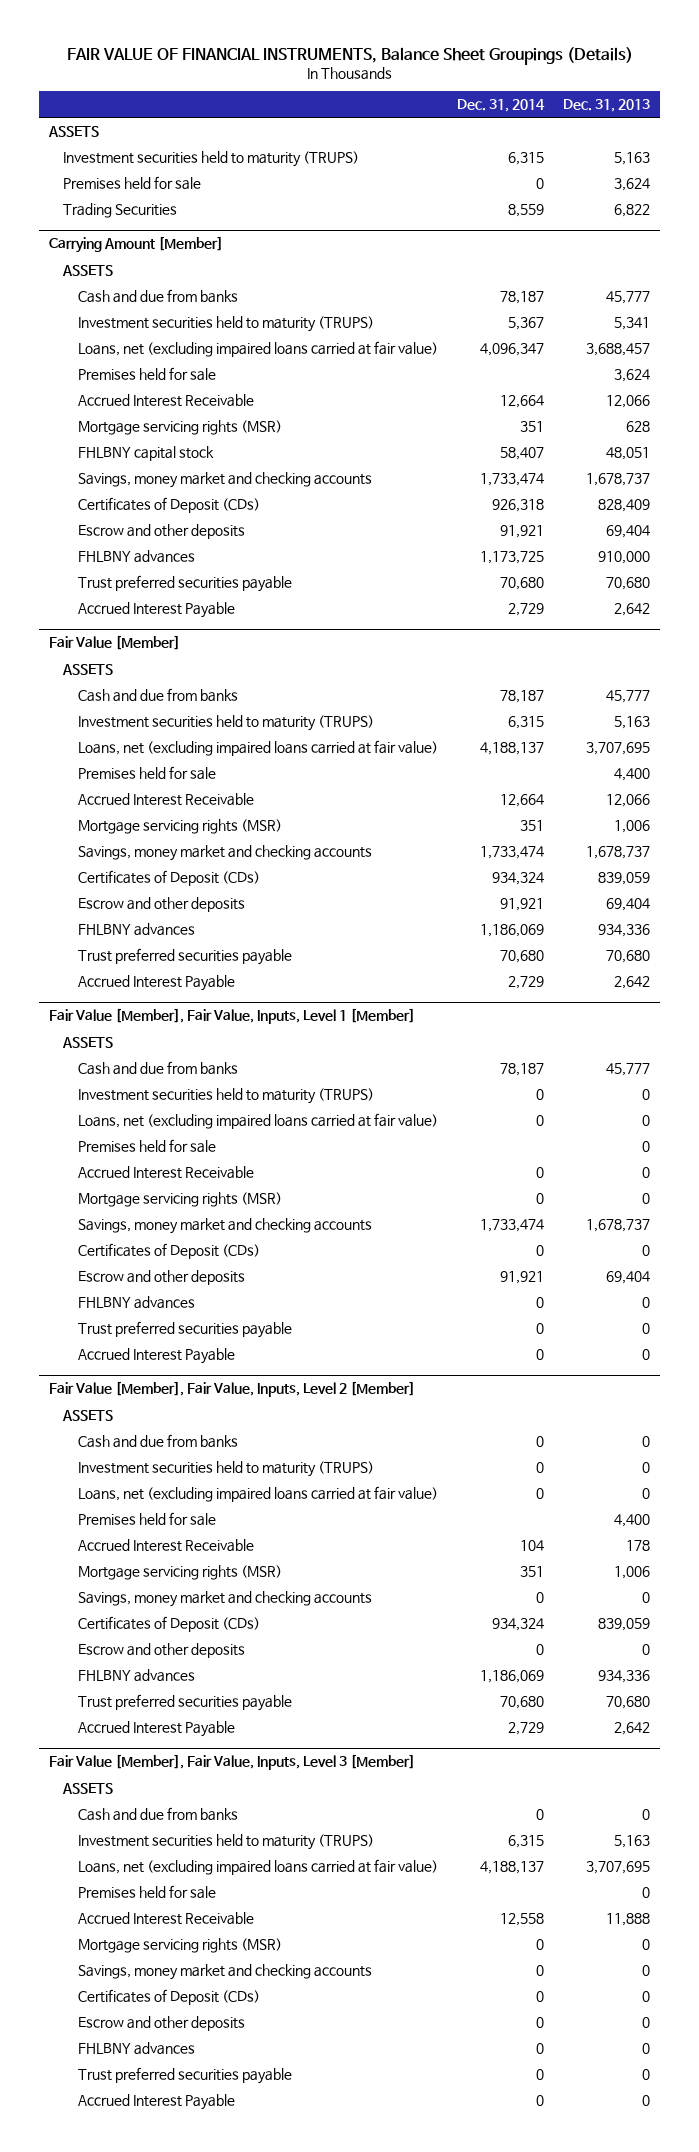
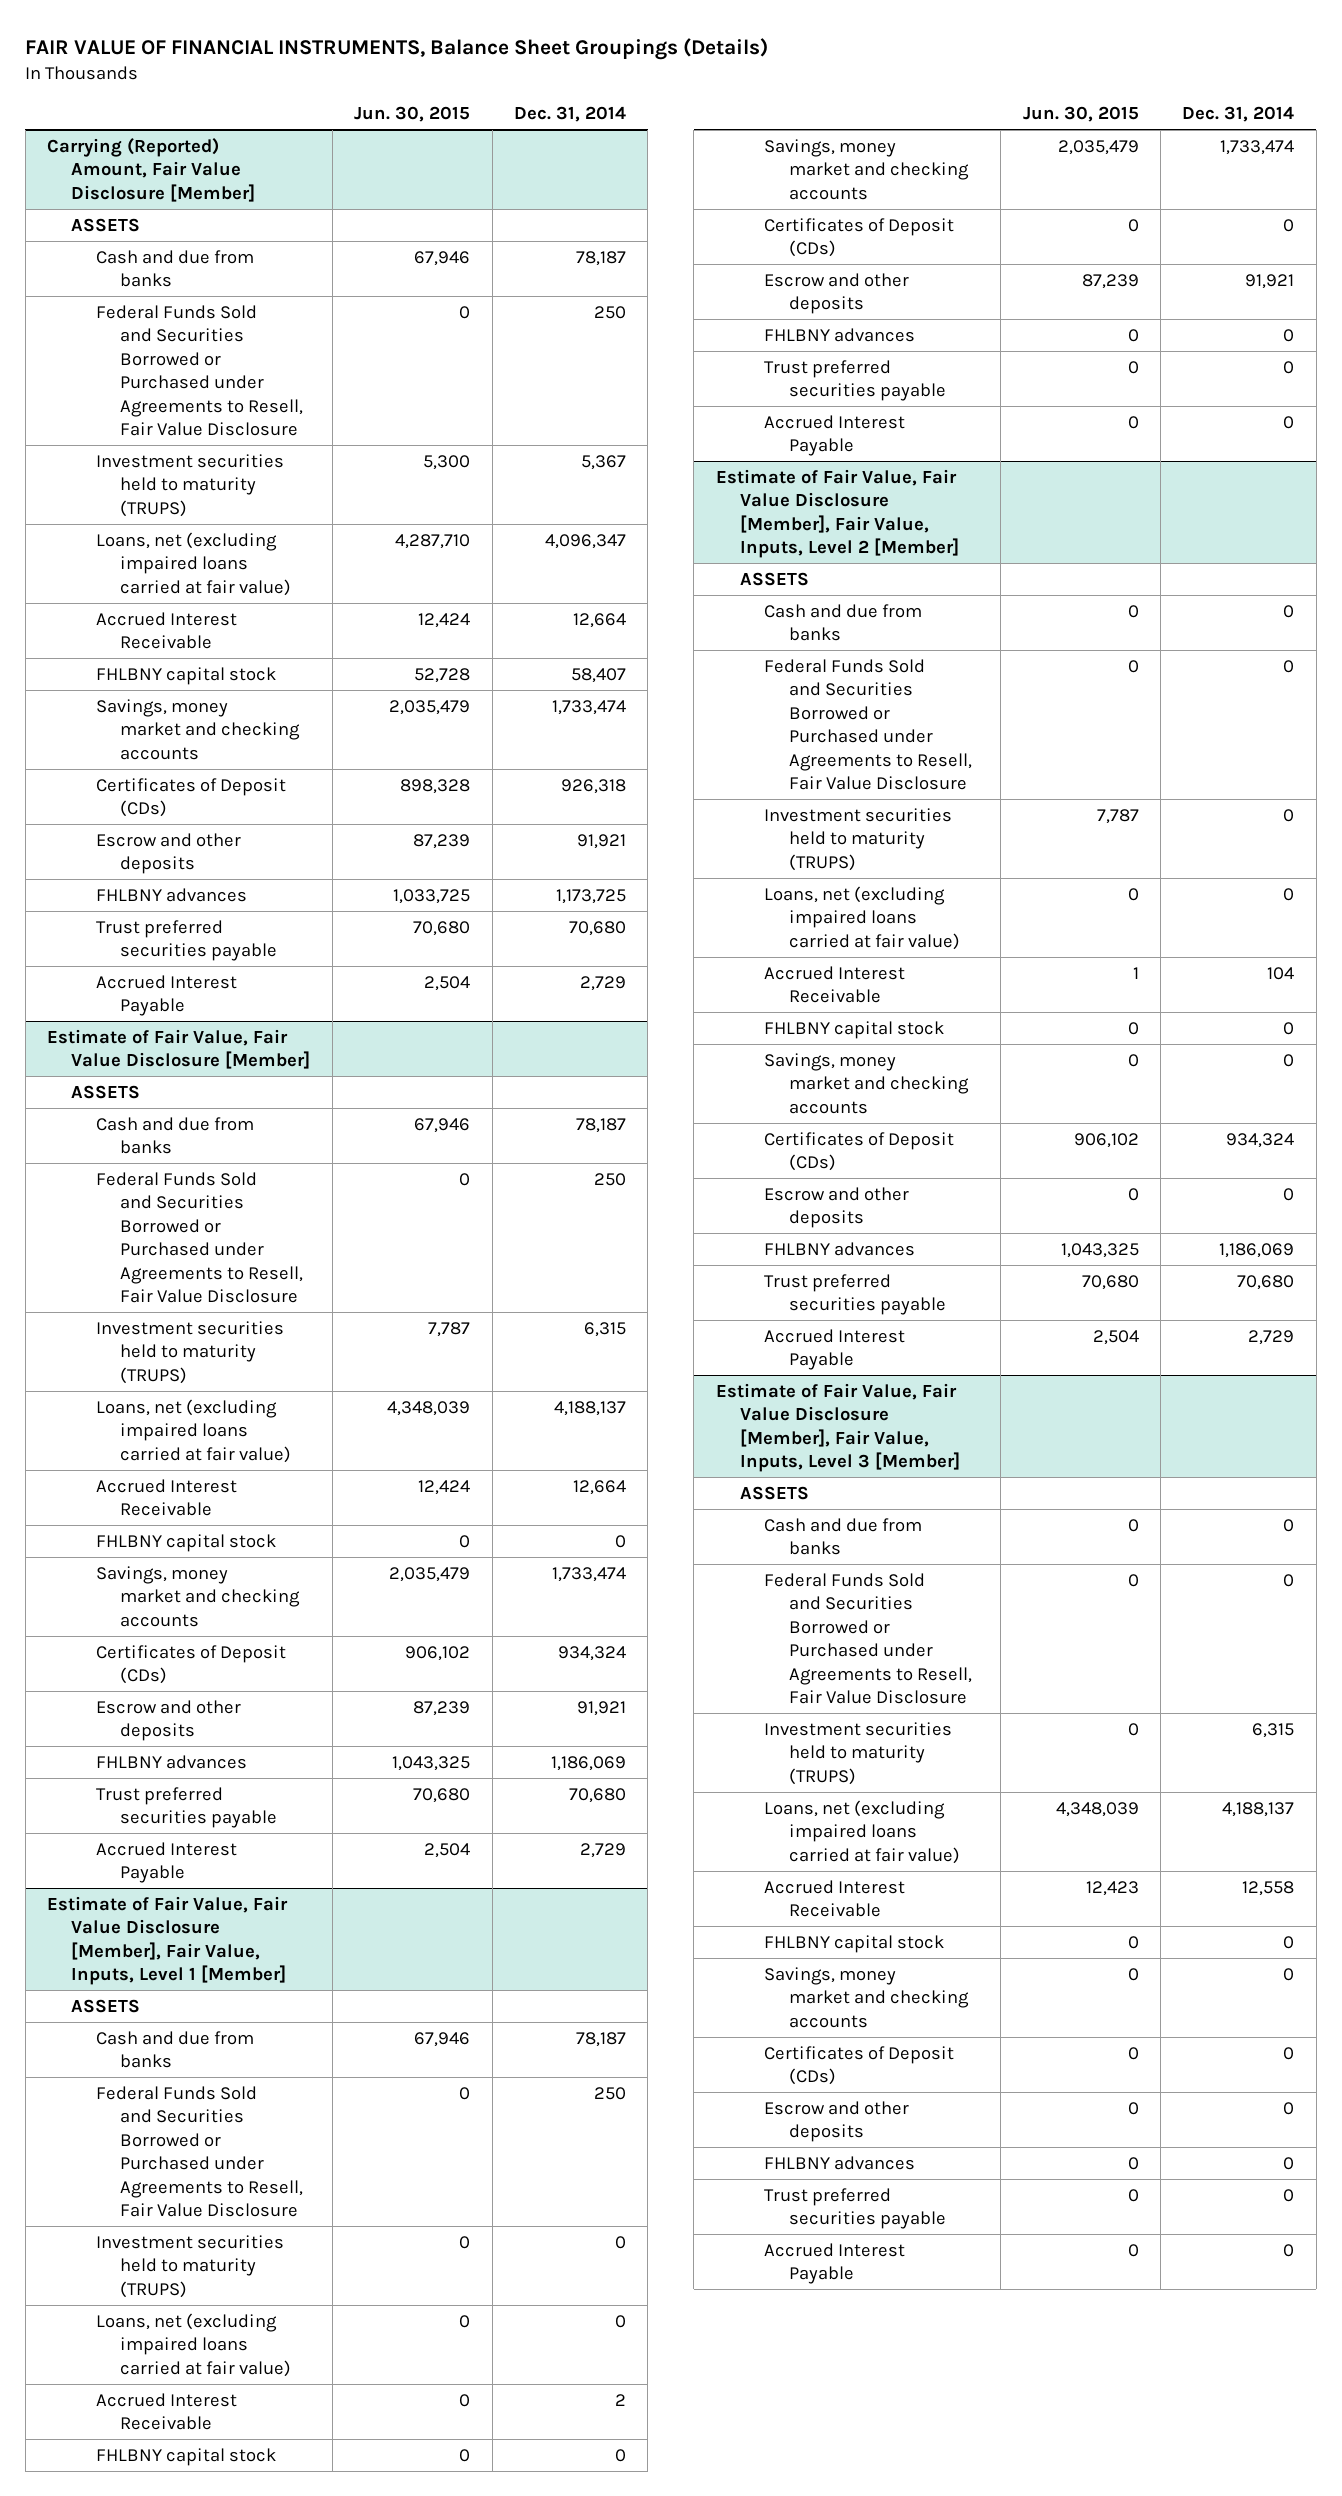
- | Dec. 31, 2014 | Dec. 31, 2013
+ | Jun. 30, 2015 | Dec. 31, 2014
- ASSETS
- Investment securities held to maturity (TRUPS) | 6,315 | 5,163
- Premises held for sale | 0 | 3,624
- Trading Securities | 8,559 | 6,822
- Carrying Amount [Member]
+ Carrying (Reported) Amount, Fair Value Disclosure [Member]
+ Federal Funds Sold and Securities Borrowed or Purchased under Agreements to Resell, Fair Value Disclosure | 0 | 250
- Premises held for sale | | 3,624
- Mortgage servicing rights (MSR) | 351 | 628
- Fair Value [Member]
+ Estimate of Fair Value, Fair Value Disclosure [Member]
+ Federal Funds Sold and Securities Borrowed or Purchased under Agreements to Resell, Fair Value Disclosure | 0 | 250
- Premises held for sale | | 4,400
- Mortgage servicing rights (MSR) | 351 | 1,006
+ FHLBNY capital stock | 0 | 0
- Fair Value [Member], Fair Value, Inputs, Level 1 [Member]
+ Estimate of Fair Value, Fair Value Disclosure [Member], Fair Value, Inputs, Level 1 [Member]
+ Federal Funds Sold and Securities Borrowed or Purchased under Agreements to Resell, Fair Value Disclosure | 0 | 250
- Premises held for sale | | 0
- Accrued Interest Receivable | 0 | 0
- Mortgage servicing rights (MSR) | 0 | 0
+ Accrued Interest Receivable | 0 | 2
+ FHLBNY capital stock | 0 | 0
- Fair Value [Member], Fair Value, Inputs, Level 2 [Member]
+ Estimate of Fair Value, Fair Value Disclosure [Member], Fair Value, Inputs, Level 2 [Member]
+ Federal Funds Sold and Securities Borrowed or Purchased under Agreements to Resell, Fair Value Disclosure | 0 | 0
- Premises held for sale | | 4,400
- Mortgage servicing rights (MSR) | 351 | 1,006
+ FHLBNY capital stock | 0 | 0
- Fair Value [Member], Fair Value, Inputs, Level 3 [Member]
+ Estimate of Fair Value, Fair Value Disclosure [Member], Fair Value, Inputs, Level 3 [Member]
+ Federal Funds Sold and Securities Borrowed or Purchased under Agreements to Resell, Fair Value Disclosure | 0 | 0
- Premises held for sale | | 0
- Mortgage servicing rights (MSR) | 0 | 0
+ FHLBNY capital stock | 0 | 0

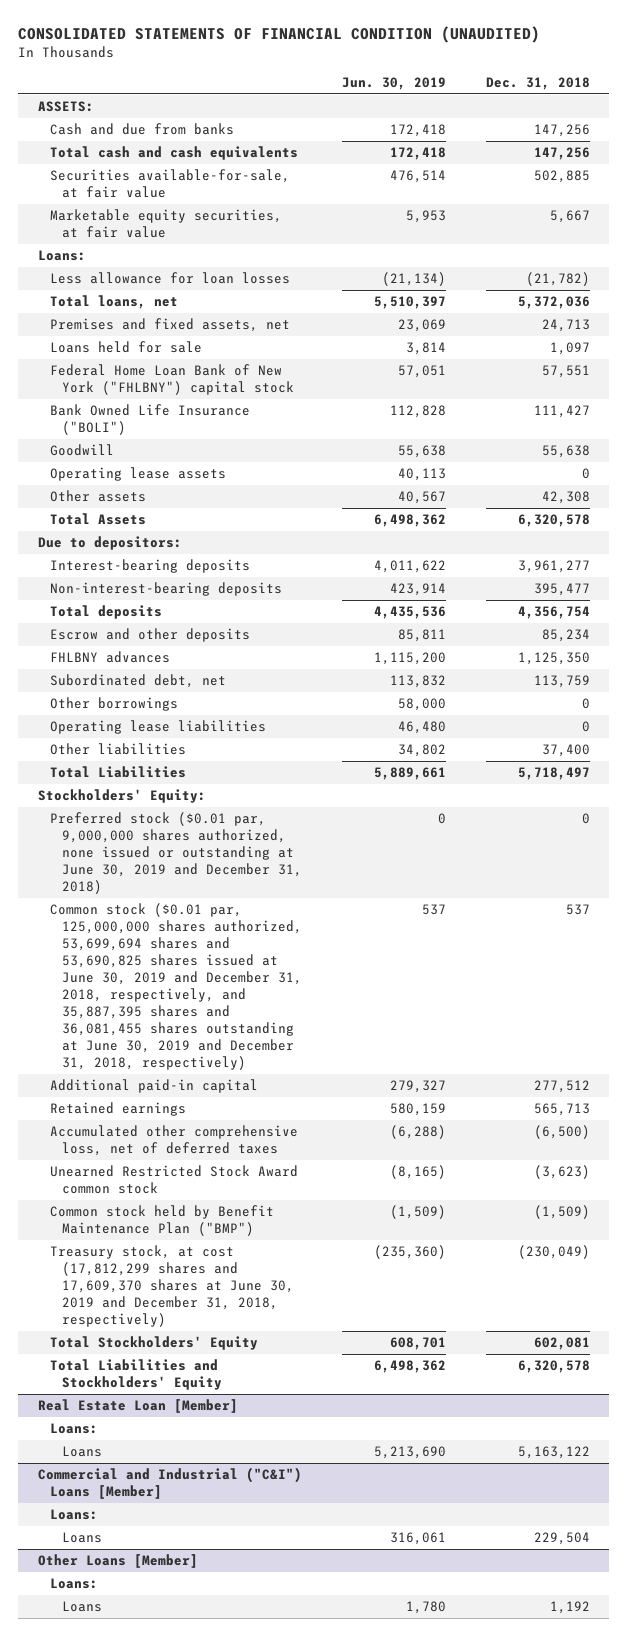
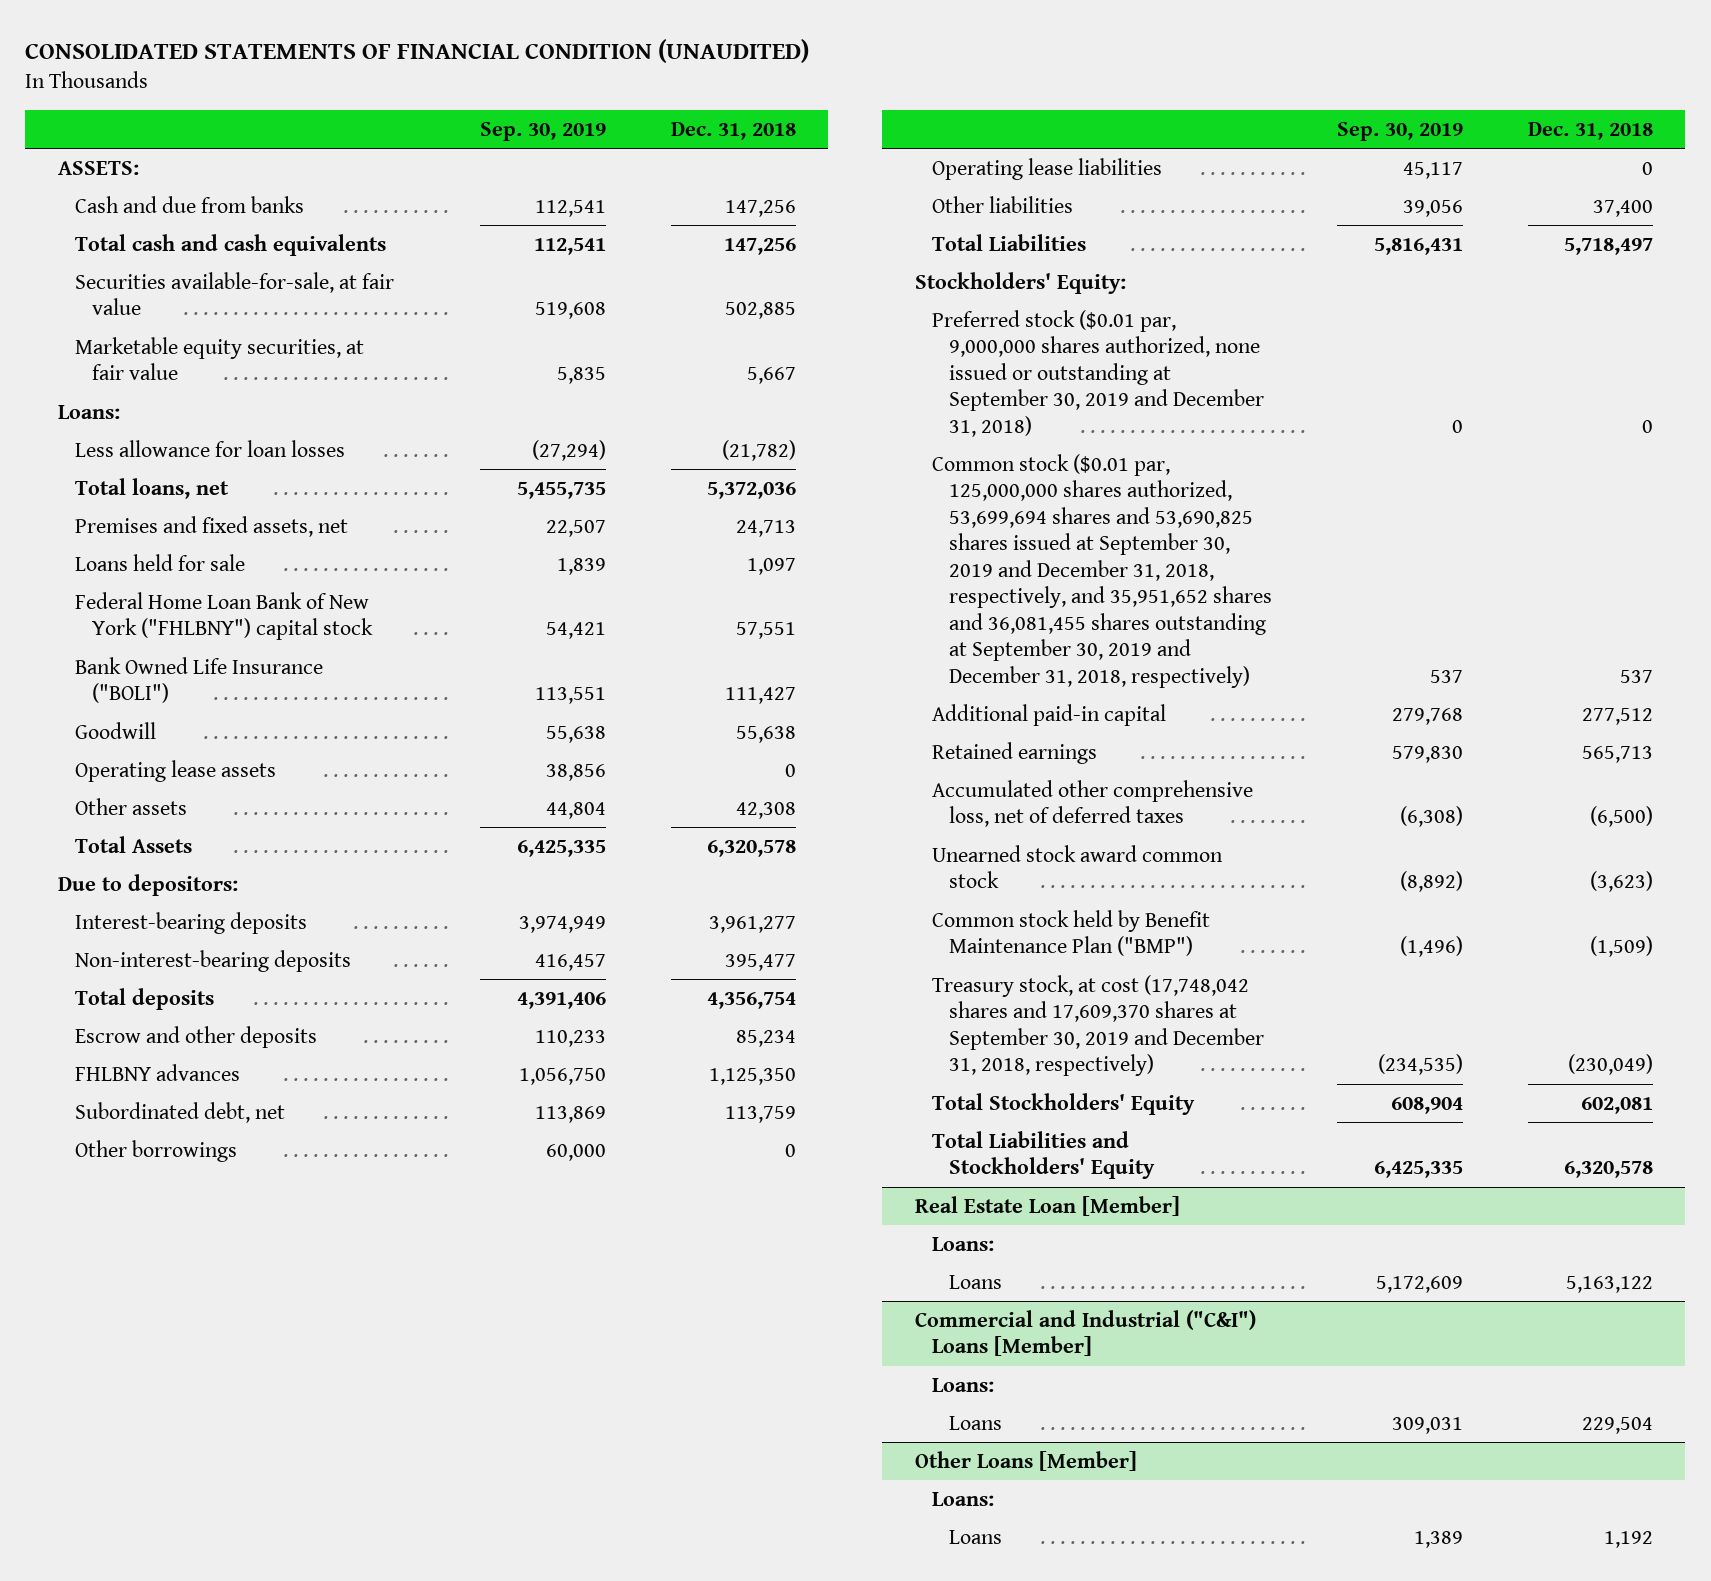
- | Jun. 30, 2019 | Dec. 31, 2018
+ | Sep. 30, 2019 | Dec. 31, 2018
- Preferred stock ($0.01 par, 9,000,000 shares authorized, none issued or outstanding at June 30, 2019 and December 31, 2018) | 0 | 0
- Common stock ($0.01 par, 125,000,000 shares authorized, 53,699,694 shares and 53,690,825 shares issued at June 30, 2019 and December 31, 2018, respectively, and 35,887,395 shares and 36,081,455 shares outstanding at June 30, 2019 and December 31, 2018, respectively) | 537 | 537
+ Preferred stock ($0.01 par, 9,000,000 shares authorized, none issued or outstanding at September 30, 2019 and December 31, 2018) | 0 | 0
+ Common stock ($0.01 par, 125,000,000 shares authorized, 53,699,694 shares and 53,690,825 shares issued at September 30, 2019 and December 31, 2018, respectively, and 35,951,652 shares and 36,081,455 shares outstanding at September 30, 2019 and December 31, 2018, respectively) | 537 | 537
- Unearned Restricted Stock Award common stock | (8,165) | (3,623)
+ Unearned stock award common stock | (8,892) | (3,623)
- Treasury stock, at cost (17,812,299 shares and 17,609,370 shares at June 30, 2019 and December 31, 2018, respectively) | (235,360) | (230,049)
+ Treasury stock, at cost (17,748,042 shares and 17,609,370 shares at September 30, 2019 and December 31, 2018, respectively) | (234,535) | (230,049)

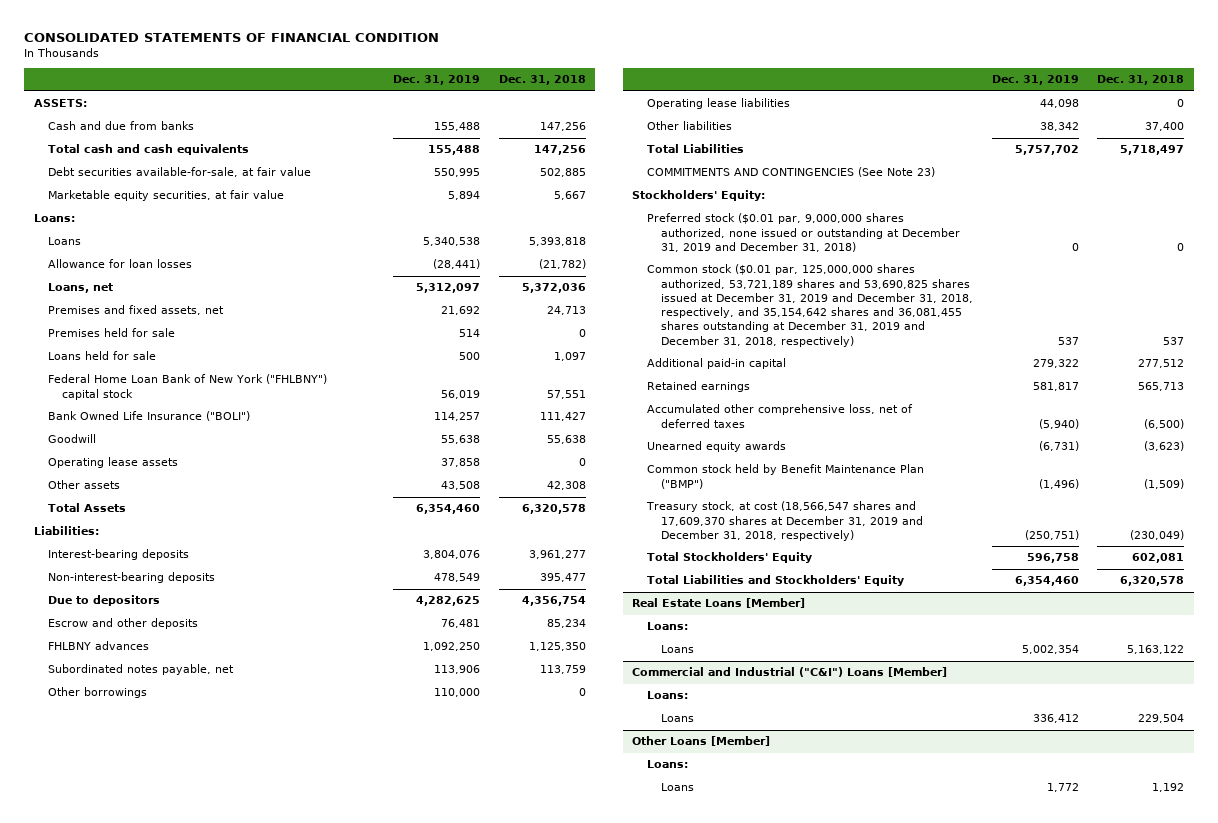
- CONSOLIDATED STATEMENTS OF FINANCIAL CONDITION (UNAUDITED)
+ CONSOLIDATED STATEMENTS OF FINANCIAL CONDITION
- | Sep. 30, 2019 | Dec. 31, 2018
+ | Dec. 31, 2019 | Dec. 31, 2018
- Securities available-for-sale, at fair value | 519,608 | 502,885
+ Debt securities available-for-sale, at fair value | 550,995 | 502,885
- Less allowance for loan losses | (27,294) | (21,782)
- Total loans, net | 5,455,735 | 5,372,036
+ Loans | 5,340,538 | 5,393,818
+ Allowance for loan losses | (28,441) | (21,782)
+ Loans, net | 5,312,097 | 5,372,036
+ Premises held for sale | 514 | 0
- Due to depositors:
+ Liabilities:
- Total deposits | 4,391,406 | 4,356,754
+ Due to depositors | 4,282,625 | 4,356,754
- Subordinated debt, net | 113,869 | 113,759
+ Subordinated notes payable, net | 113,906 | 113,759
+ COMMITMENTS AND CONTINGENCIES (See Note 23)
- Preferred stock ($0.01 par, 9,000,000 shares authorized, none issued or outstanding at September 30, 2019 and December 31, 2018) | 0 | 0
- Common stock ($0.01 par, 125,000,000 shares authorized, 53,699,694 shares and 53,690,825 shares issued at September 30, 2019 and December 31, 2018, respectively, and 35,951,652 shares and 36,081,455 shares outstanding at September 30, 2019 and December 31, 2018, respectively) | 537 | 537
+ Preferred stock ($0.01 par, 9,000,000 shares authorized, none issued or outstanding at December 31, 2019 and December 31, 2018) | 0 | 0
+ Common stock ($0.01 par, 125,000,000 shares authorized, 53,721,189 shares and 53,690,825 shares issued at December 31, 2019 and December 31, 2018, respectively, and 35,154,642 shares and 36,081,455 shares outstanding at December 31, 2019 and December 31, 2018, respectively) | 537 | 537
- Unearned stock award common stock | (8,892) | (3,623)
+ Unearned equity awards | (6,731) | (3,623)
- Treasury stock, at cost (17,748,042 shares and 17,609,370 shares at September 30, 2019 and December 31, 2018, respectively) | (234,535) | (230,049)
+ Treasury stock, at cost (18,566,547 shares and 17,609,370 shares at December 31, 2019 and December 31, 2018, respectively) | (250,751) | (230,049)
- Real Estate Loan [Member]
+ Real Estate Loans [Member]

